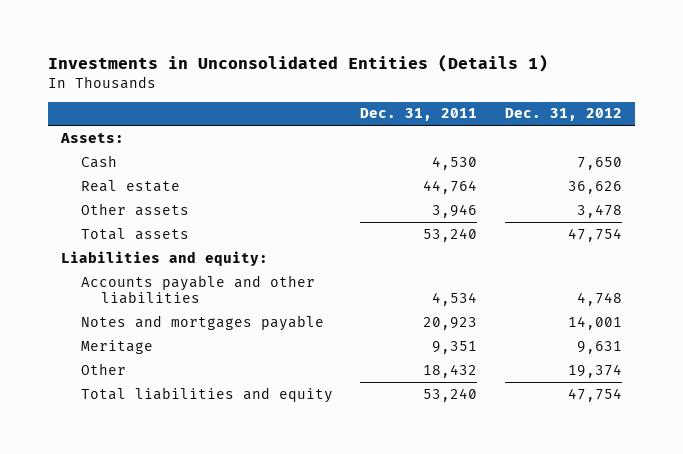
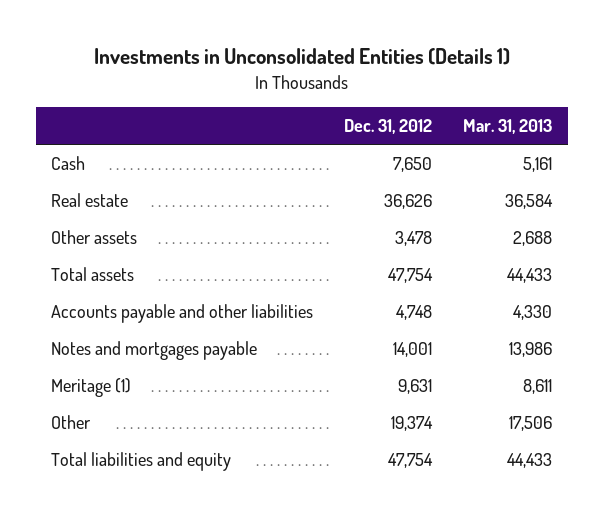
- | Dec. 31, 2011 | Dec. 31, 2012
+ | Dec. 31, 2012 | Mar. 31, 2013
- Assets:
- Liabilities and equity:
- Meritage | 9,351 | 9,631
+ Meritage (1) | 9,631 | 8,611

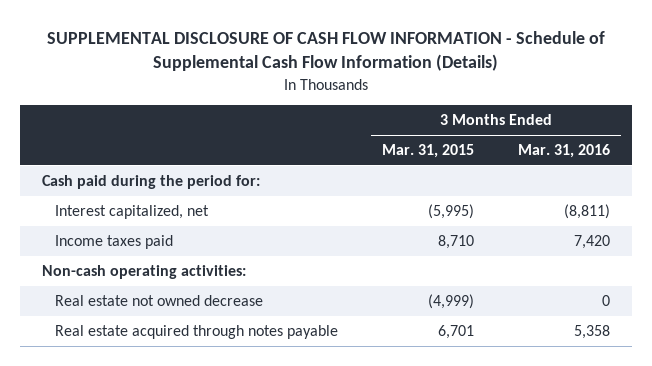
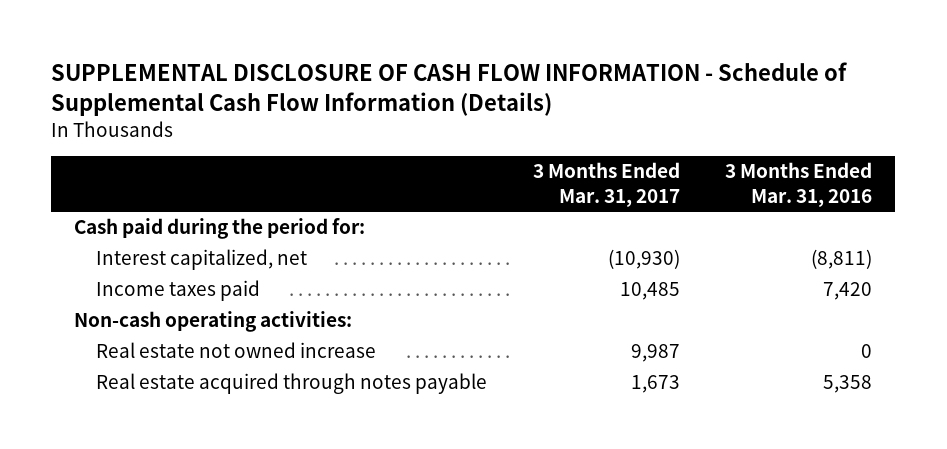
- | 3 Months Ended Mar. 31, 2015 | 3 Months Ended Mar. 31, 2016
+ | 3 Months Ended Mar. 31, 2017 | 3 Months Ended Mar. 31, 2016
- Real estate not owned decrease | (4,999) | 0
+ Real estate not owned increase | 9,987 | 0

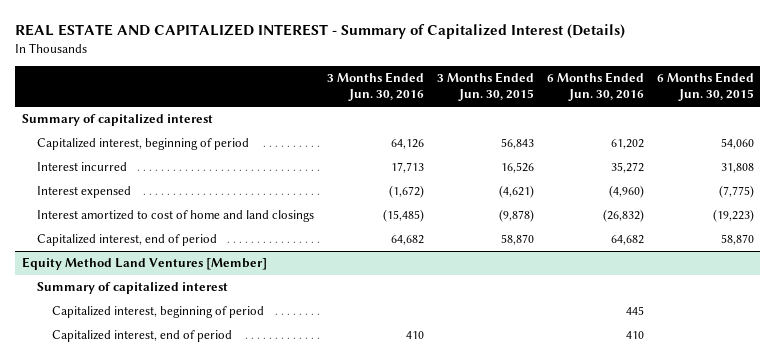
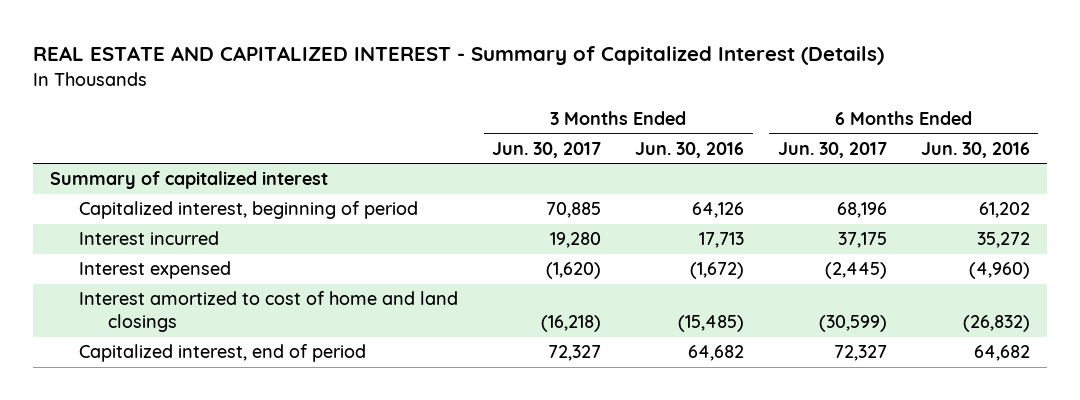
- | 3 Months Ended Jun. 30, 2016 | 3 Months Ended Jun. 30, 2015 | 6 Months Ended Jun. 30, 2016 | 6 Months Ended Jun. 30, 2015
+ | 3 Months Ended Jun. 30, 2017 | 3 Months Ended Jun. 30, 2016 | 6 Months Ended Jun. 30, 2017 | 6 Months Ended Jun. 30, 2016
- Equity Method Land Ventures [Member]
- Summary of capitalized interest
- Capitalized interest, beginning of period | | | 445 |
- Capitalized interest, end of period | 410 | | 410 |

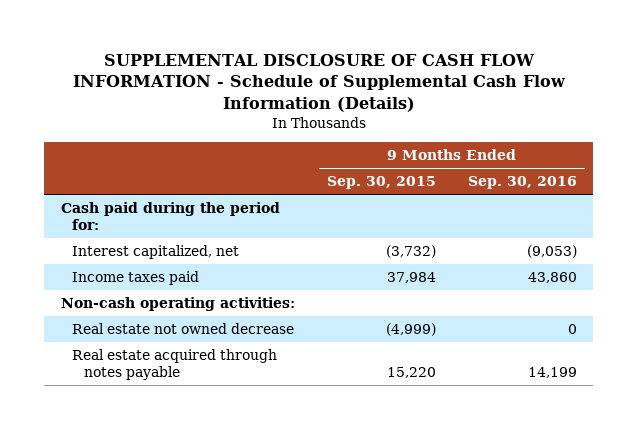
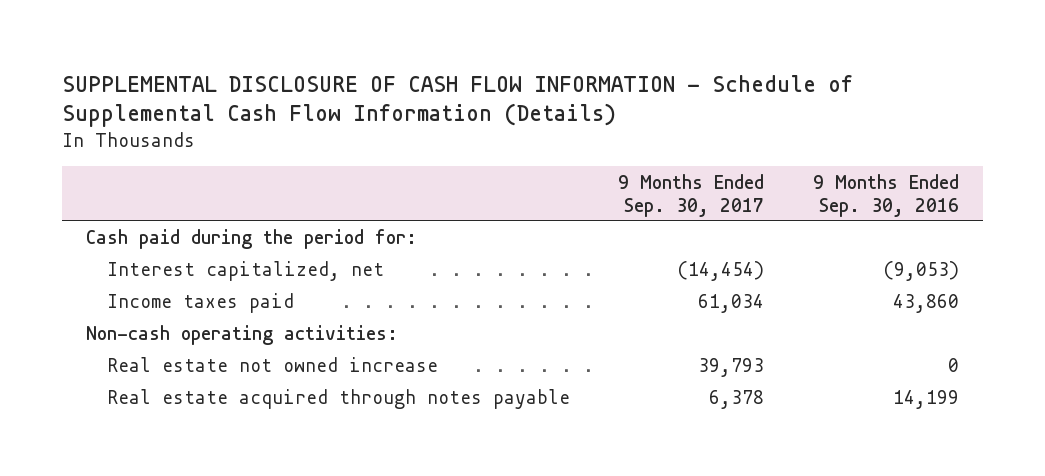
- | 9 Months Ended Sep. 30, 2015 | 9 Months Ended Sep. 30, 2016
+ | 9 Months Ended Sep. 30, 2017 | 9 Months Ended Sep. 30, 2016
- Real estate not owned decrease | (4,999) | 0
+ Real estate not owned increase | 39,793 | 0

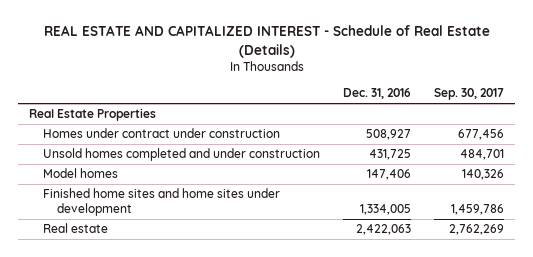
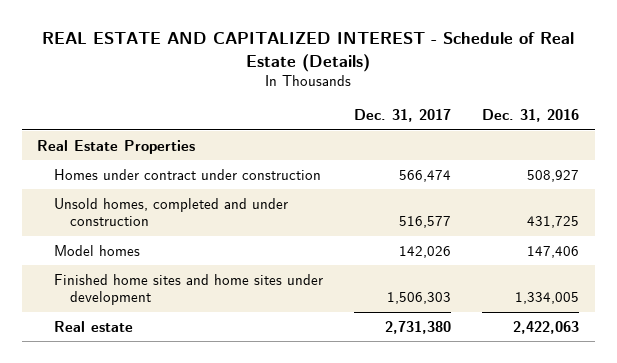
- | Dec. 31, 2016 | Sep. 30, 2017
+ | Dec. 31, 2017 | Dec. 31, 2016
- Unsold homes completed and under construction | 431,725 | 484,701
+ Unsold homes, completed and under construction | 516,577 | 431,725

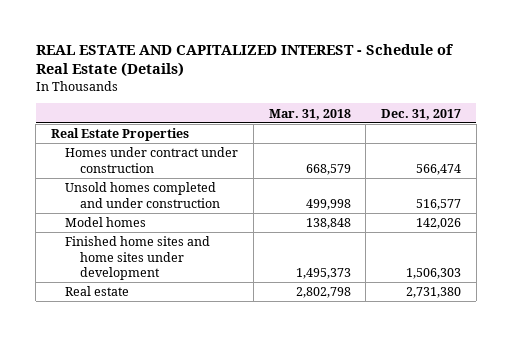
- | Dec. 31, 2017 | Dec. 31, 2016
+ | Mar. 31, 2018 | Dec. 31, 2017
- Unsold homes, completed and under construction | 516,577 | 431,725
+ Unsold homes completed and under construction | 499,998 | 516,577

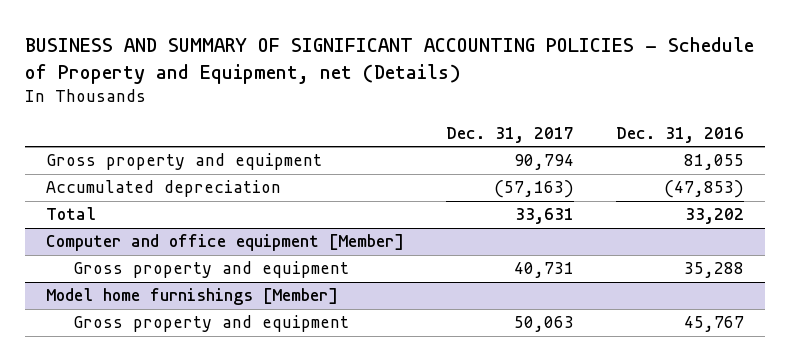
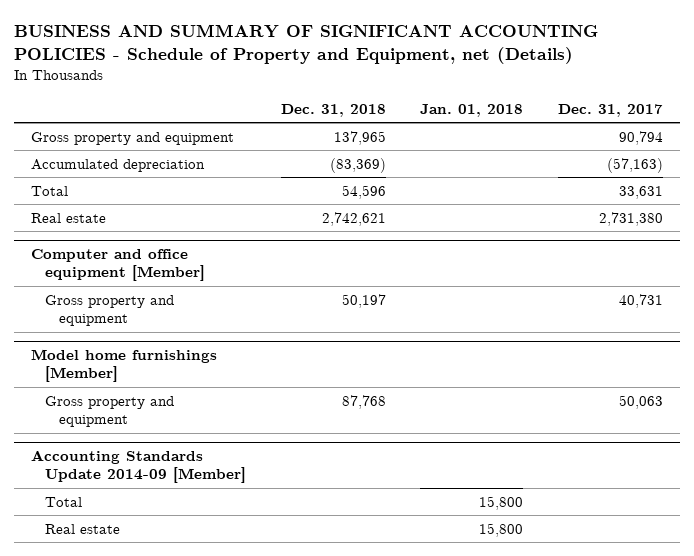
- | Dec. 31, 2017 | Dec. 31, 2016
+ | Dec. 31, 2018 | Jan. 01, 2018 | Dec. 31, 2017
+ Real estate | 2,742,621 | | 2,731,380
+ Accounting Standards Update 2014-09 [Member]
+ Total | | 15,800 |
+ Real estate | | 15,800 |

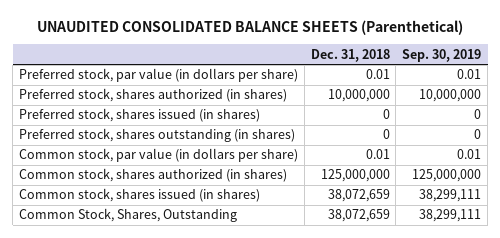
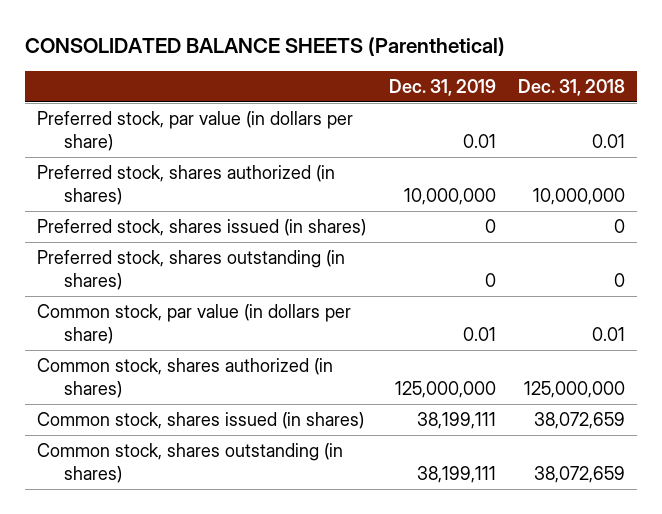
- UNAUDITED CONSOLIDATED BALANCE SHEETS (Parenthetical)
+ CONSOLIDATED BALANCE SHEETS (Parenthetical)
- | Dec. 31, 2018 | Sep. 30, 2019
+ | Dec. 31, 2019 | Dec. 31, 2018
- Common Stock, Shares, Outstanding | 38,072,659 | 38,299,111
+ Common stock, shares outstanding (in shares) | 38,199,111 | 38,072,659

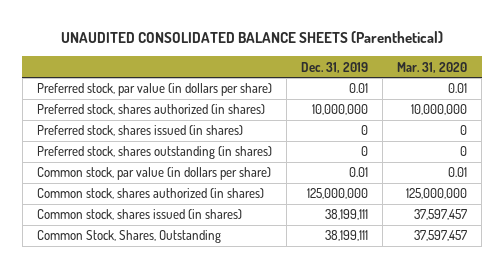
- CONSOLIDATED BALANCE SHEETS (Parenthetical)
+ UNAUDITED CONSOLIDATED BALANCE SHEETS (Parenthetical)
- | Dec. 31, 2019 | Dec. 31, 2018
+ | Dec. 31, 2019 | Mar. 31, 2020
- Common stock, shares outstanding (in shares) | 38,199,111 | 38,072,659
+ Common Stock, Shares, Outstanding | 38,199,111 | 37,597,457

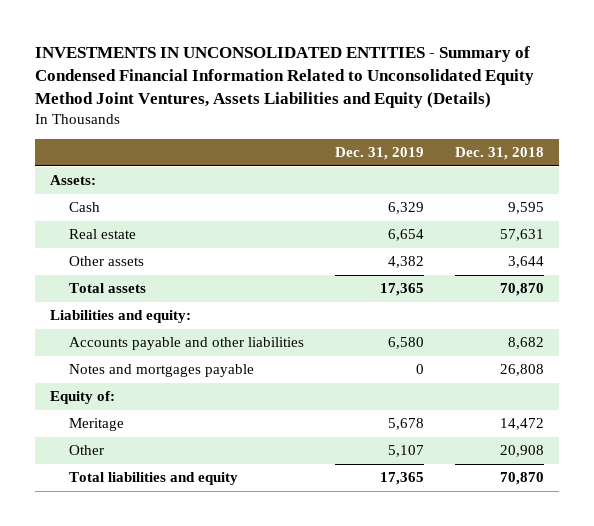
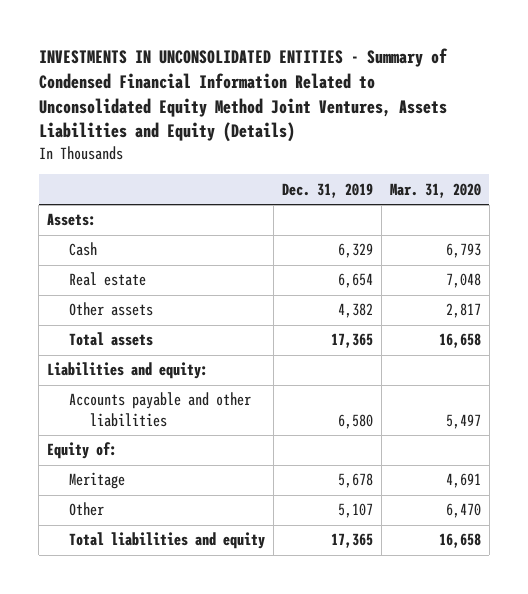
- | Dec. 31, 2019 | Dec. 31, 2018
+ | Dec. 31, 2019 | Mar. 31, 2020
- Notes and mortgages payable | 0 | 26,808

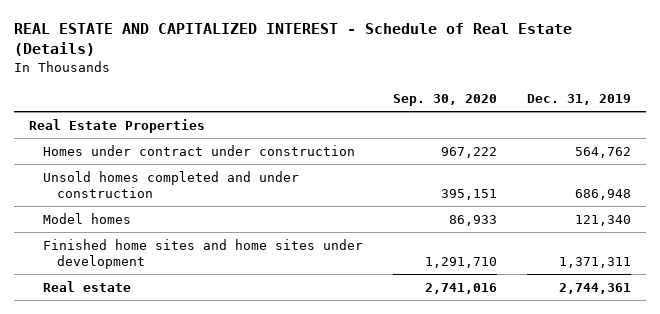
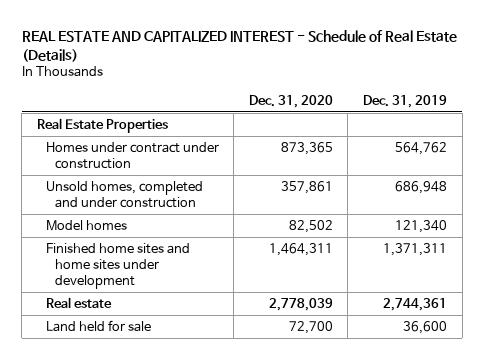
- | Sep. 30, 2020 | Dec. 31, 2019
+ | Dec. 31, 2020 | Dec. 31, 2019
- Unsold homes completed and under construction | 395,151 | 686,948
+ Unsold homes, completed and under construction | 357,861 | 686,948
+ Land held for sale | 72,700 | 36,600

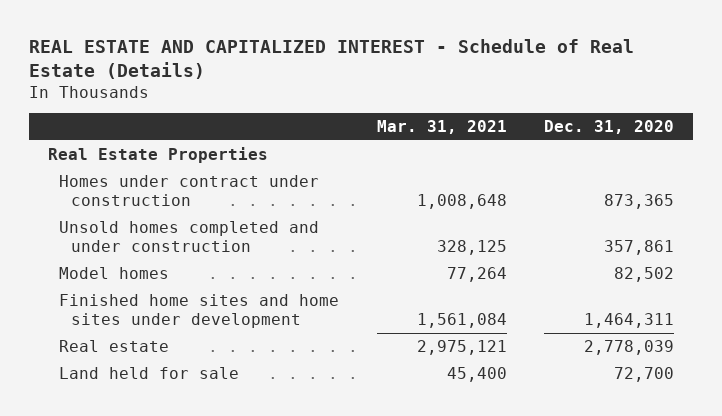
- | Dec. 31, 2020 | Dec. 31, 2019
+ | Mar. 31, 2021 | Dec. 31, 2020
- Unsold homes, completed and under construction | 357,861 | 686,948
+ Unsold homes completed and under construction | 328,125 | 357,861

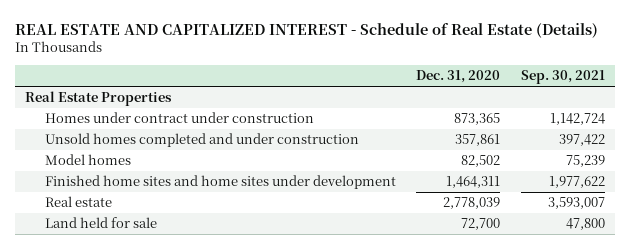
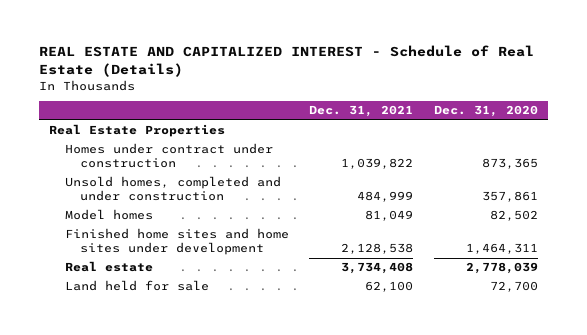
- | Dec. 31, 2020 | Sep. 30, 2021
+ | Dec. 31, 2021 | Dec. 31, 2020
- Unsold homes completed and under construction | 357,861 | 397,422
+ Unsold homes, completed and under construction | 484,999 | 357,861

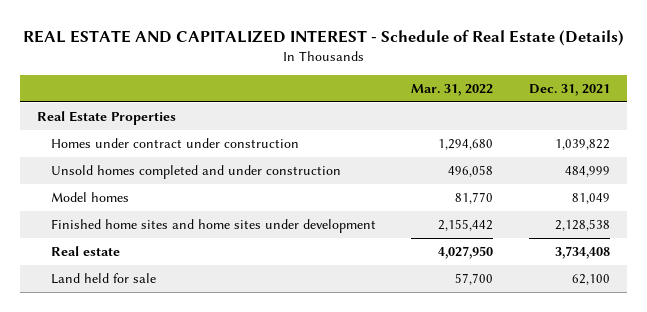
- | Dec. 31, 2021 | Dec. 31, 2020
+ | Mar. 31, 2022 | Dec. 31, 2021
- Unsold homes, completed and under construction | 484,999 | 357,861
+ Unsold homes completed and under construction | 496,058 | 484,999

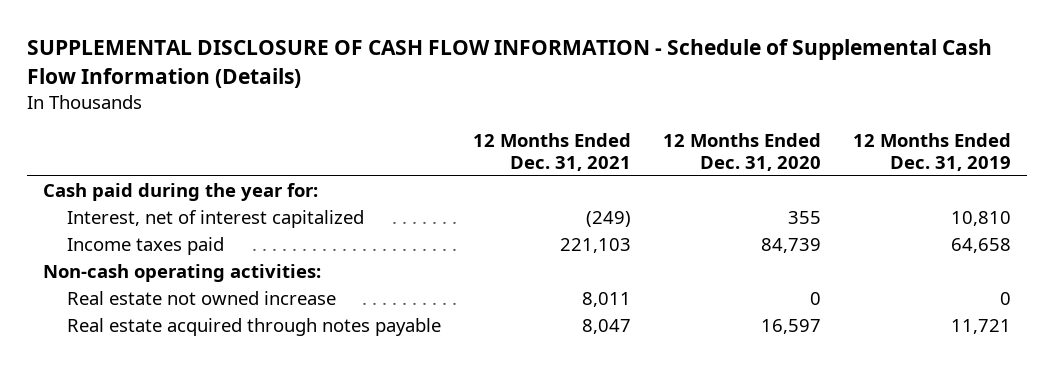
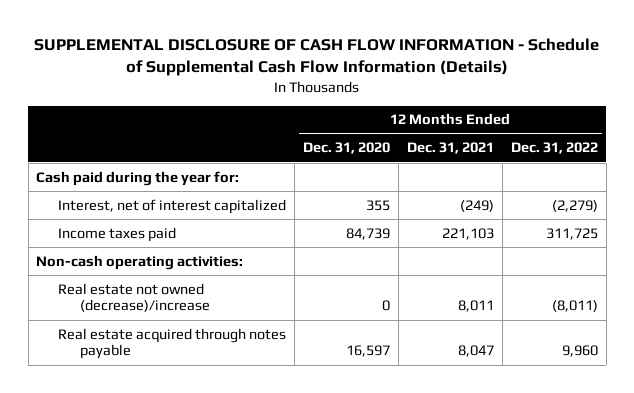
- | 12 Months Ended Dec. 31, 2021 | 12 Months Ended Dec. 31, 2020 | 12 Months Ended Dec. 31, 2019
+ | 12 Months Ended Dec. 31, 2020 | 12 Months Ended Dec. 31, 2021 | 12 Months Ended Dec. 31, 2022
- Real estate not owned increase | 8,011 | 0 | 0
+ Real estate not owned (decrease)/increase | 0 | 8,011 | (8,011)

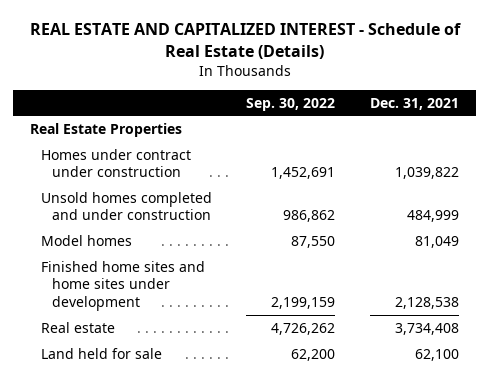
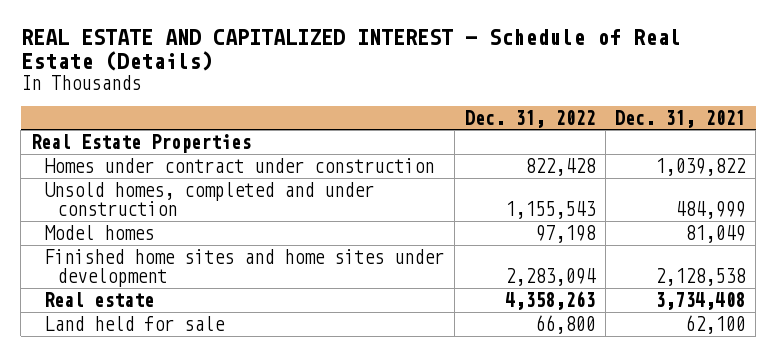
- | Sep. 30, 2022 | Dec. 31, 2021
+ | Dec. 31, 2022 | Dec. 31, 2021
- Unsold homes completed and under construction | 986,862 | 484,999
+ Unsold homes, completed and under construction | 1,155,543 | 484,999

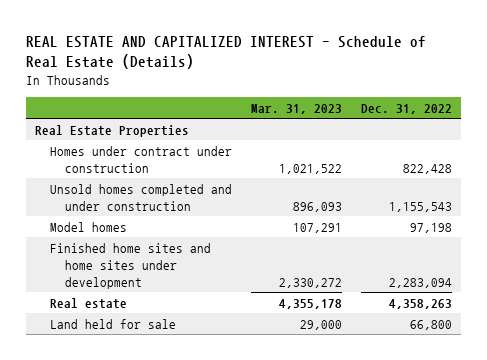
- | Dec. 31, 2022 | Dec. 31, 2021
+ | Mar. 31, 2023 | Dec. 31, 2022
- Unsold homes, completed and under construction | 1,155,543 | 484,999
+ Unsold homes completed and under construction | 896,093 | 1,155,543

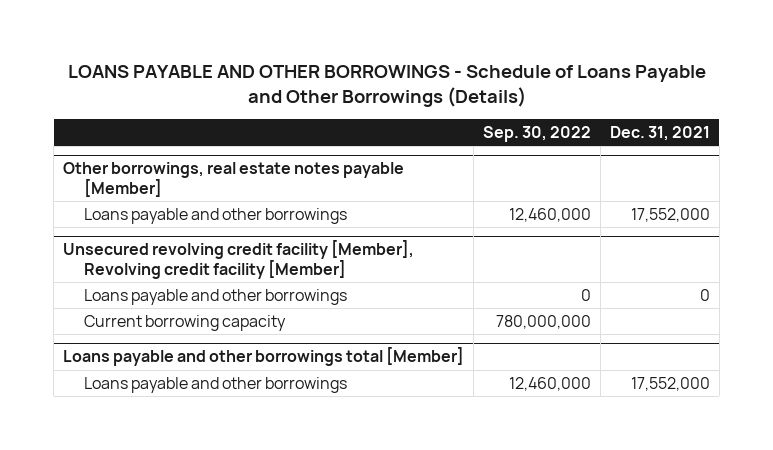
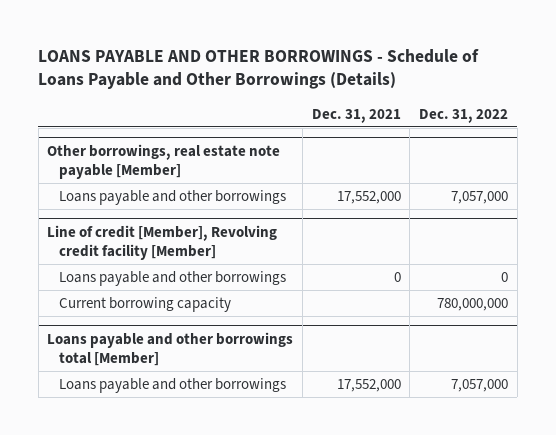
- | Sep. 30, 2022 | Dec. 31, 2021
+ | Dec. 31, 2021 | Dec. 31, 2022
- Other borrowings, real estate notes payable [Member]
+ Other borrowings, real estate note payable [Member]
- Unsecured revolving credit facility [Member], Revolving credit facility [Member]
+ Line of credit [Member], Revolving credit facility [Member]

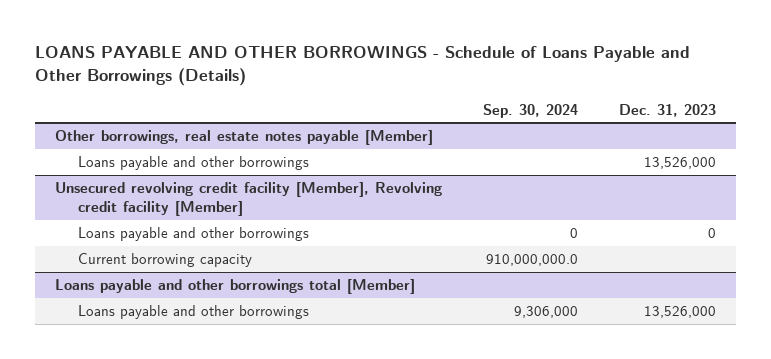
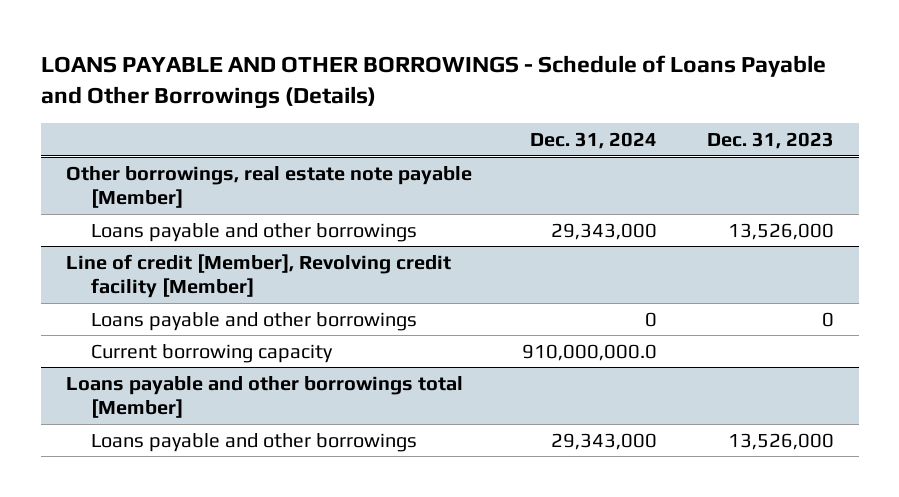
- | Sep. 30, 2024 | Dec. 31, 2023
+ | Dec. 31, 2024 | Dec. 31, 2023
- Other borrowings, real estate notes payable [Member]
+ Other borrowings, real estate note payable [Member]
- Unsecured revolving credit facility [Member], Revolving credit facility [Member]
+ Line of credit [Member], Revolving credit facility [Member]

